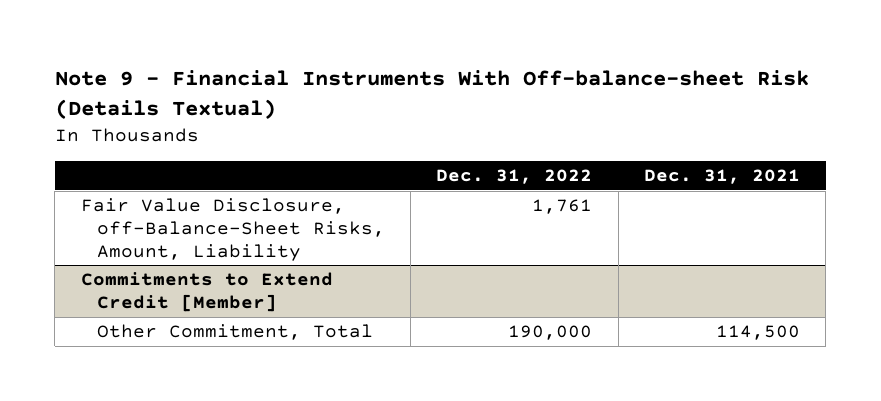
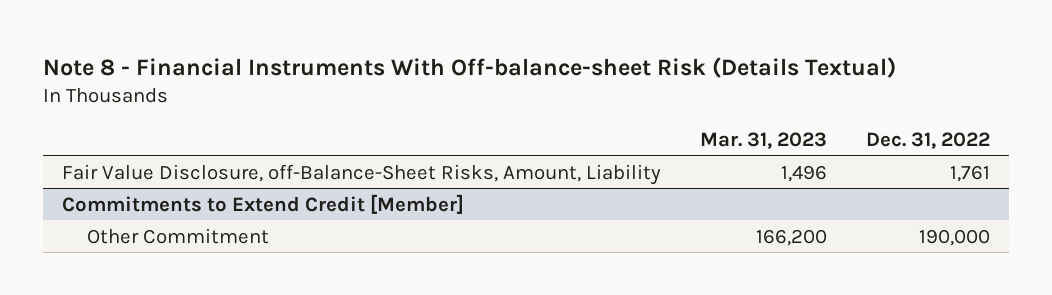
- Note 9 - Financial Instruments With Off-balance-sheet Risk (Details Textual)
+ Note 8 - Financial Instruments With Off-balance-sheet Risk (Details Textual)
- | Dec. 31, 2022 | Dec. 31, 2021
+ | Mar. 31, 2023 | Dec. 31, 2022
@ Commitments to Extend Credit [Member]
- Other Commitment, Total | 190,000 | 114,500
+ Other Commitment | 166,200 | 190,000

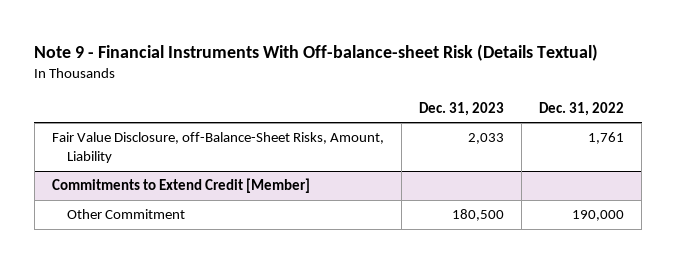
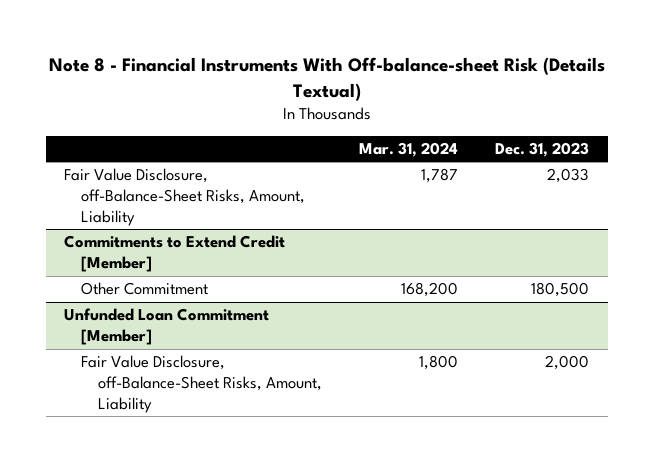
- Note 9 - Financial Instruments With Off-balance-sheet Risk (Details Textual)
+ Note 8 - Financial Instruments With Off-balance-sheet Risk (Details Textual)
- | Dec. 31, 2023 | Dec. 31, 2022
+ | Mar. 31, 2024 | Dec. 31, 2023
+ Unfunded Loan Commitment [Member]
+ Fair Value Disclosure, off-Balance-Sheet Risks, Amount, Liability | 1,800 | 2,000

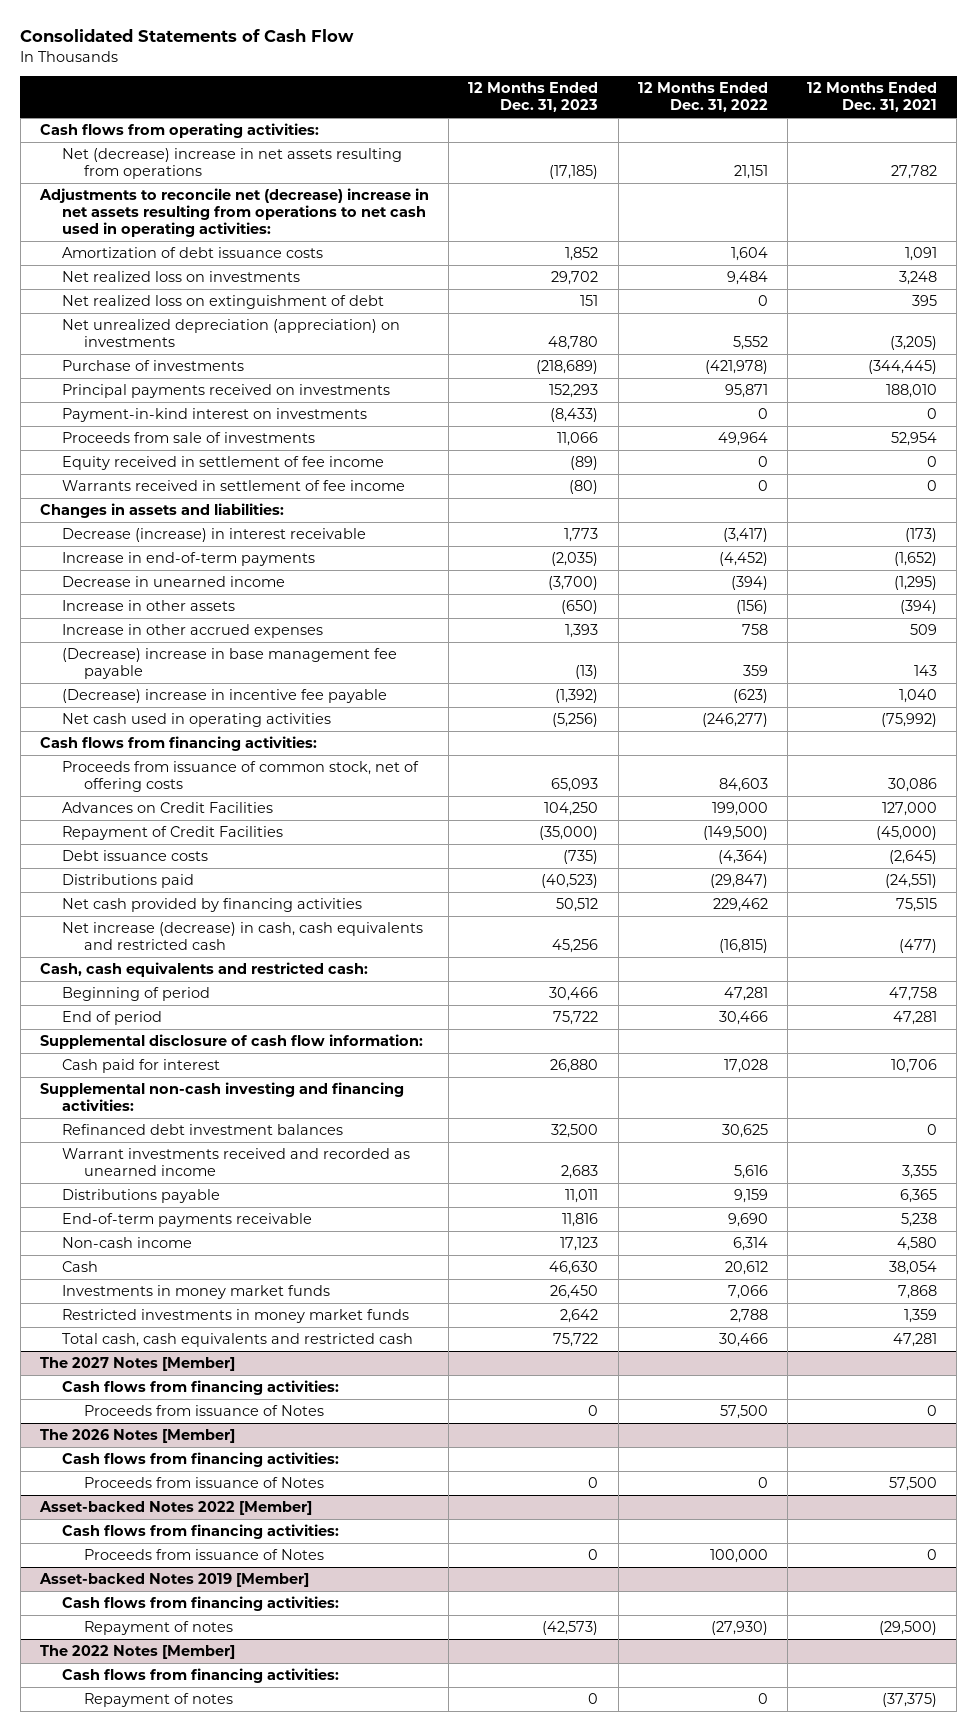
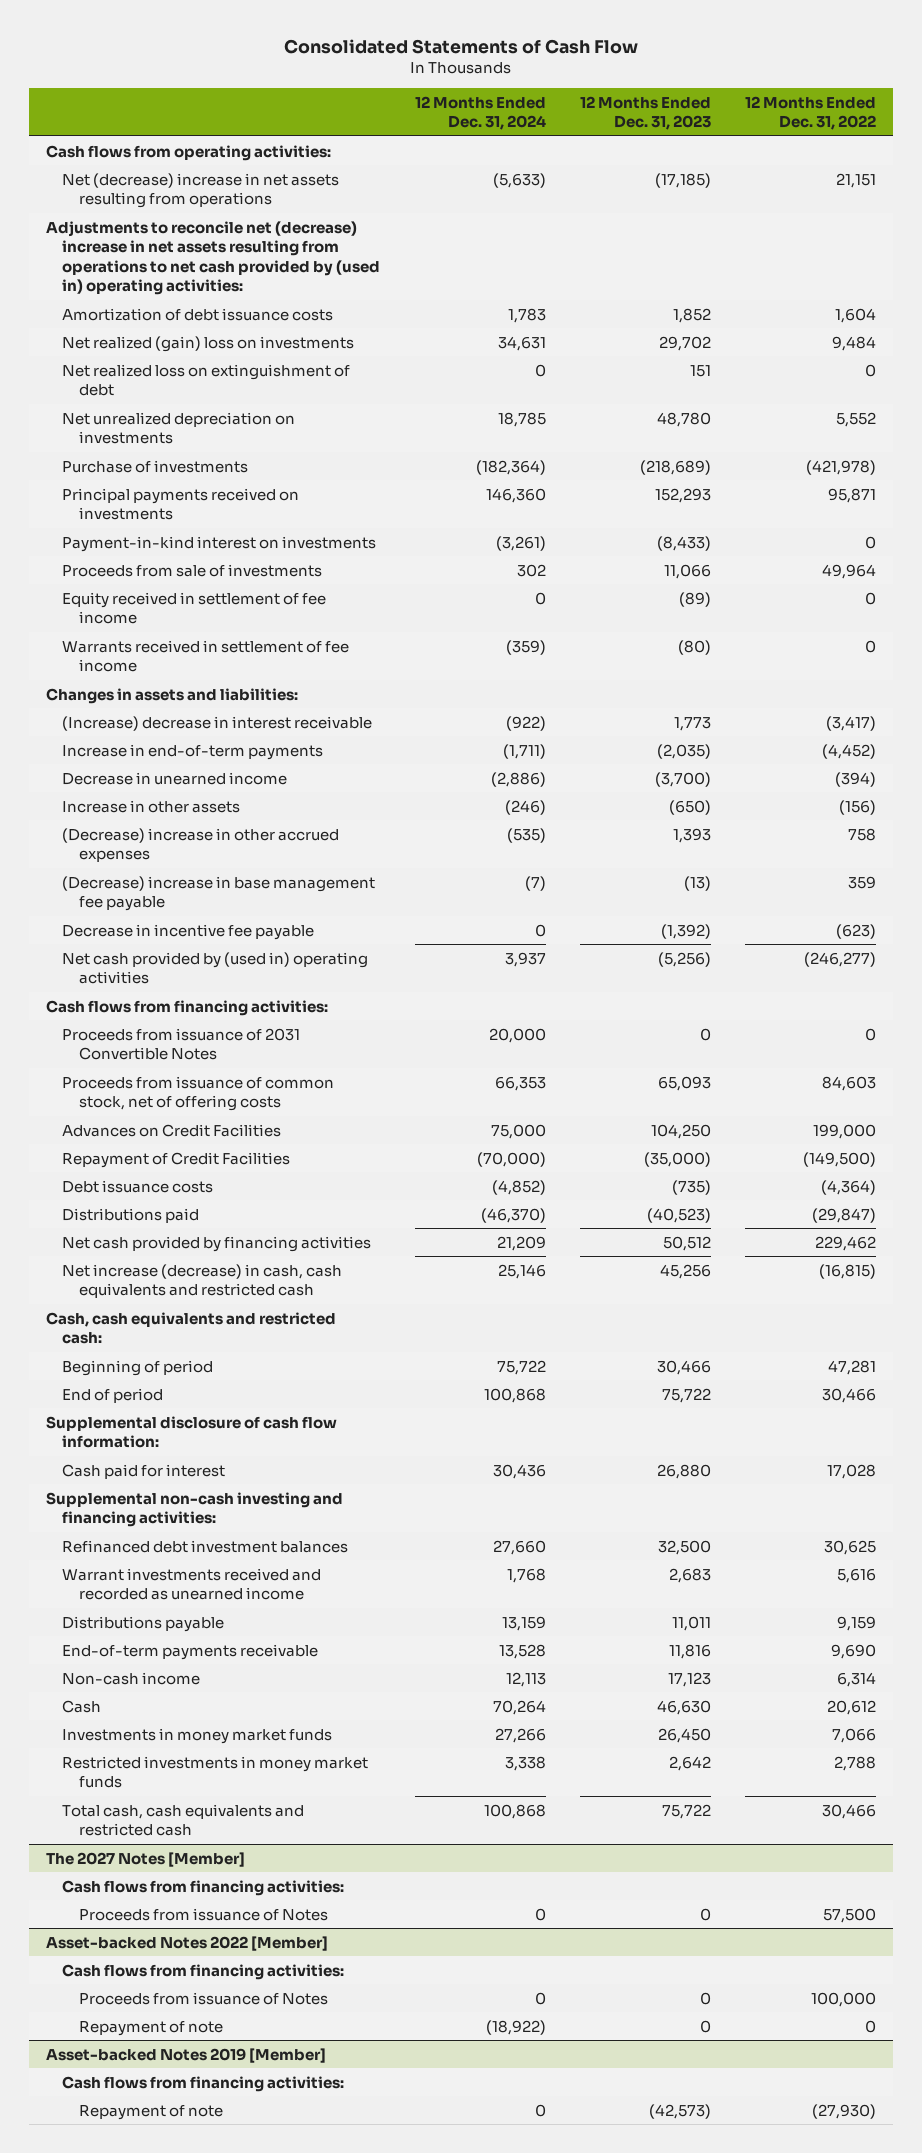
- | 12 Months Ended Dec. 31, 2023 | 12 Months Ended Dec. 31, 2022 | 12 Months Ended Dec. 31, 2021
+ | 12 Months Ended Dec. 31, 2024 | 12 Months Ended Dec. 31, 2023 | 12 Months Ended Dec. 31, 2022
- Adjustments to reconcile net (decrease) increase in net assets resulting from operations to net cash used in operating activities:
+ Adjustments to reconcile net (decrease) increase in net assets resulting from operations to net cash provided by (used in) operating activities:
- Net realized loss on investments | 29,702 | 9,484 | 3,248
+ Net realized (gain) loss on investments | 34,631 | 29,702 | 9,484
- Net unrealized depreciation (appreciation) on investments | 48,780 | 5,552 | (3,205)
+ Net unrealized depreciation on investments | 18,785 | 48,780 | 5,552
- Decrease (increase) in interest receivable | 1,773 | (3,417) | (173)
+ (Increase) decrease in interest receivable | (922) | 1,773 | (3,417)
- Increase in other accrued expenses | 1,393 | 758 | 509
+ (Decrease) increase in other accrued expenses | (535) | 1,393 | 758
- (Decrease) increase in incentive fee payable | (1,392) | (623) | 1,040
- Net cash used in operating activities | (5,256) | (246,277) | (75,992)
+ Decrease in incentive fee payable | 0 | (1,392) | (623)
+ Net cash provided by (used in) operating activities | 3,937 | (5,256) | (246,277)
+ Proceeds from issuance of 2031 Convertible Notes | 20,000 | 0 | 0
- The 2026 Notes [Member]
- Cash flows from financing activities:
- Proceeds from issuance of Notes | 0 | 0 | 57,500
@ Asset-backed Notes 2022 [Member]
+ Repayment of note | (18,922) | 0 | 0
@ Asset-backed Notes 2019 [Member]
- Repayment of notes | (42,573) | (27,930) | (29,500)
- The 2022 Notes [Member]
- Cash flows from financing activities:
- Repayment of notes | 0 | 0 | (37,375)
@ Asset-backed Notes 2019 [Member]
+ Repayment of note | 0 | (42,573) | (27,930)

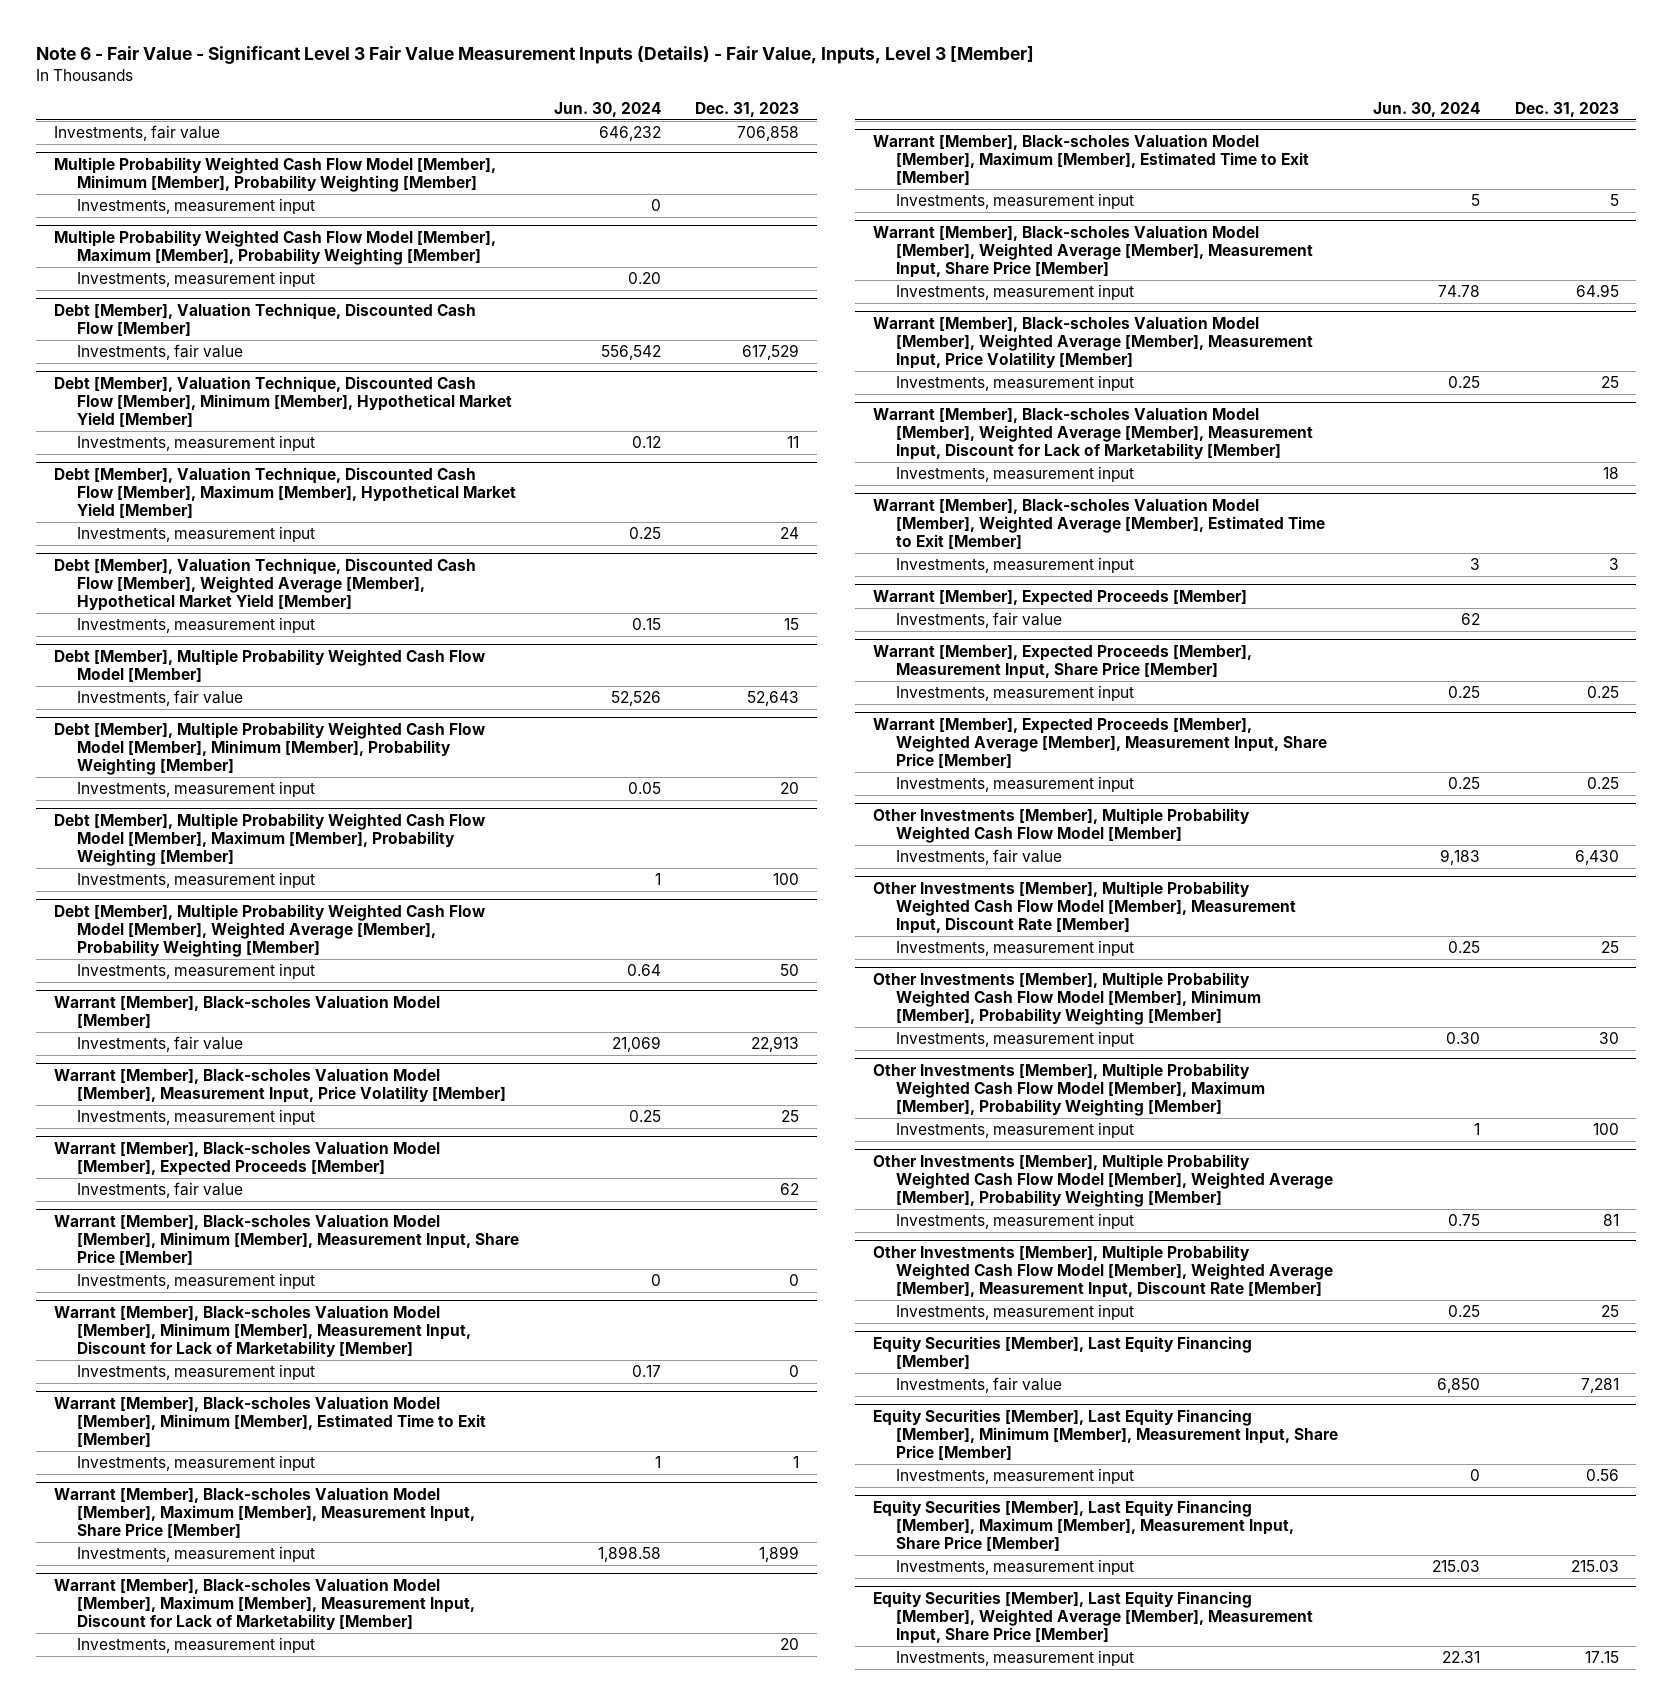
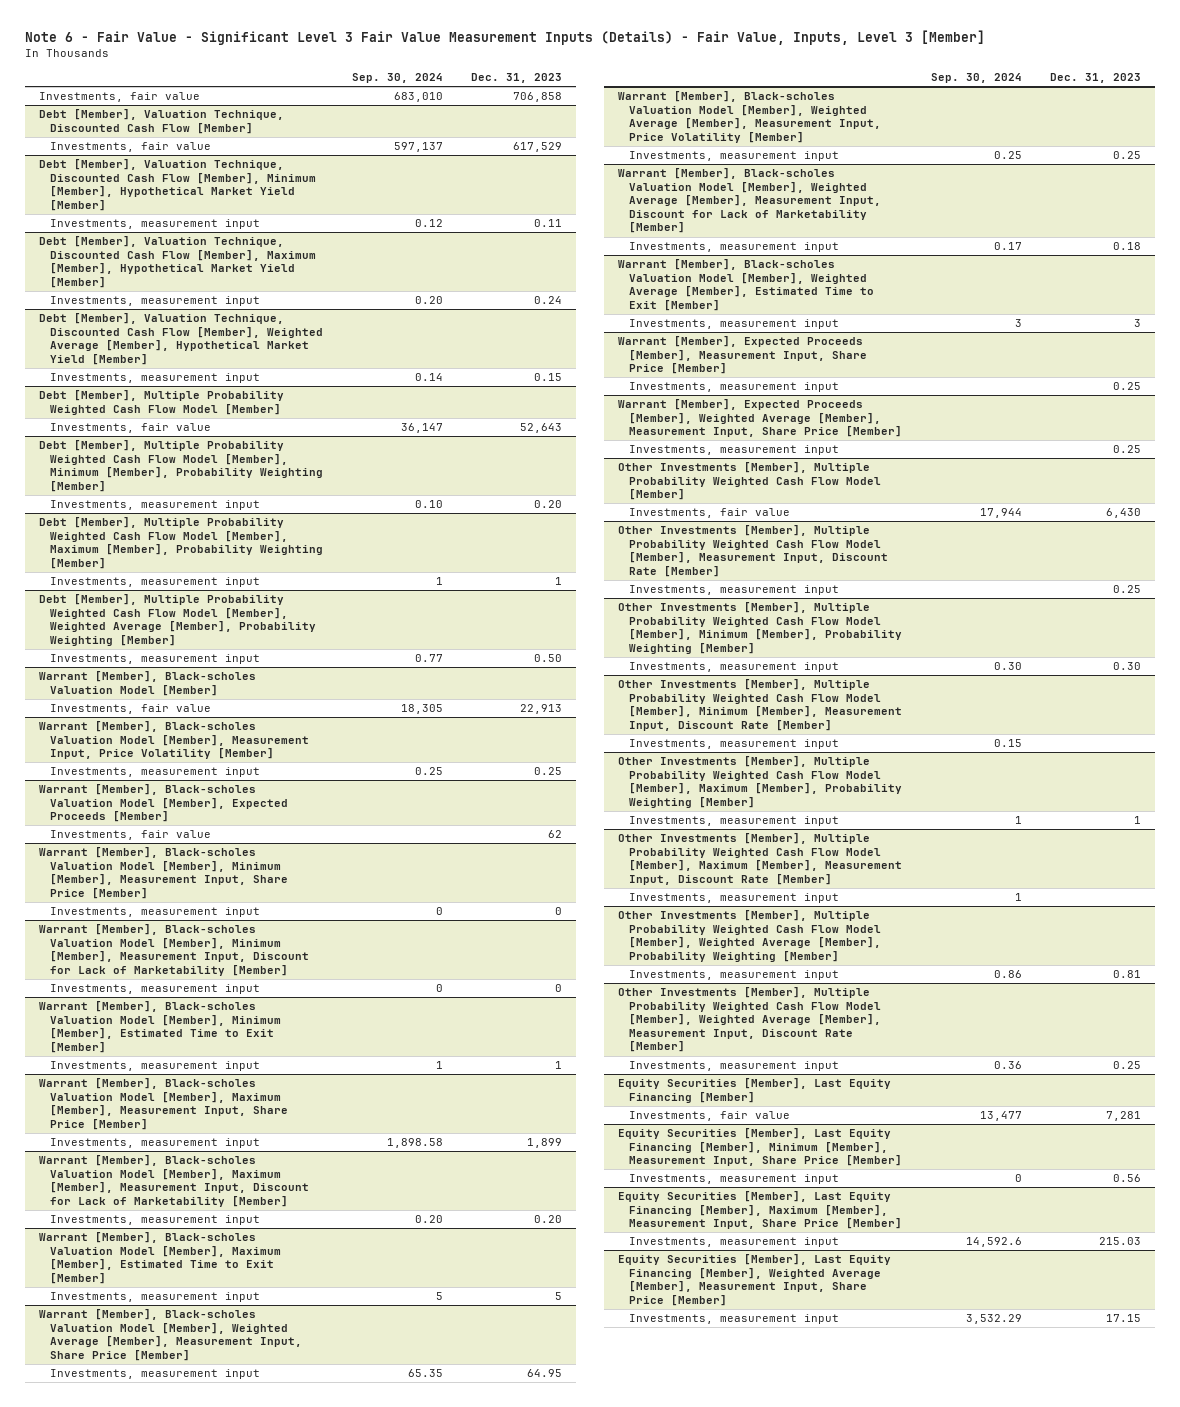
- | Jun. 30, 2024 | Dec. 31, 2023
+ | Sep. 30, 2024 | Dec. 31, 2023
- Multiple Probability Weighted Cash Flow Model [Member], Minimum [Member], Probability Weighting [Member]
- Investments, measurement input | 0 |
- Multiple Probability Weighted Cash Flow Model [Member], Maximum [Member], Probability Weighting [Member]
- Investments, measurement input | 0.20 |
@ Debt [Member], Valuation Technique, Discounted Cash Flow [Member], Minimum [Member], Hypothetical Market Yield [Member]
- Investments, measurement input | 0.12 | 11
+ Investments, measurement input | 0.12 | 0.11
@ Debt [Member], Valuation Technique, Discounted Cash Flow [Member], Maximum [Member], Hypothetical Market Yield [Member]
- Investments, measurement input | 0.25 | 24
+ Investments, measurement input | 0.20 | 0.24
@ Debt [Member], Valuation Technique, Discounted Cash Flow [Member], Weighted Average [Member], Hypothetical Market Yield [Member]
- Investments, measurement input | 0.15 | 15
+ Investments, measurement input | 0.14 | 0.15
@ Debt [Member], Multiple Probability Weighted Cash Flow Model [Member], Minimum [Member], Probability Weighting [Member]
- Investments, measurement input | 0.05 | 20
+ Investments, measurement input | 0.10 | 0.20
@ Debt [Member], Multiple Probability Weighted Cash Flow Model [Member], Maximum [Member], Probability Weighting [Member]
- Investments, measurement input | 1 | 100
+ Investments, measurement input | 1 | 1
@ Debt [Member], Multiple Probability Weighted Cash Flow Model [Member], Weighted Average [Member], Probability Weighting [Member]
- Investments, measurement input | 0.64 | 50
+ Investments, measurement input | 0.77 | 0.50
@ Warrant [Member], Black-scholes Valuation Model [Member], Measurement Input, Price Volatility [Member]
- Investments, measurement input | 0.25 | 25
+ Investments, measurement input | 0.25 | 0.25
@ Warrant [Member], Black-scholes Valuation Model [Member], Maximum [Member], Measurement Input, Discount for Lack of Marketability [Member]
- Investments, measurement input | | 20
+ Investments, measurement input | 0.20 | 0.20
@ Warrant [Member], Black-scholes Valuation Model [Member], Weighted Average [Member], Measurement Input, Price Volatility [Member]
- Investments, measurement input | 0.25 | 25
+ Investments, measurement input | 0.25 | 0.25
@ Warrant [Member], Black-scholes Valuation Model [Member], Weighted Average [Member], Measurement Input, Discount for Lack of Marketability [Member]
- Investments, measurement input | | 18
+ Investments, measurement input | 0.17 | 0.18
- Warrant [Member], Expected Proceeds [Member]
- Investments, fair value | 62 |
@ Other Investments [Member], Multiple Probability Weighted Cash Flow Model [Member], Measurement Input, Discount Rate [Member]
- Investments, measurement input | 0.25 | 25
+ Investments, measurement input | | 0.25
@ Other Investments [Member], Multiple Probability Weighted Cash Flow Model [Member], Minimum [Member], Probability Weighting [Member]
- Investments, measurement input | 0.30 | 30
+ Investments, measurement input | 0.30 | 0.30
+ Other Investments [Member], Multiple Probability Weighted Cash Flow Model [Member], Minimum [Member], Measurement Input, Discount Rate [Member]
+ Investments, measurement input | 0.15 |
@ Other Investments [Member], Multiple Probability Weighted Cash Flow Model [Member], Maximum [Member], Probability Weighting [Member]
- Investments, measurement input | 1 | 100
+ Investments, measurement input | 1 | 1
+ Other Investments [Member], Multiple Probability Weighted Cash Flow Model [Member], Maximum [Member], Measurement Input, Discount Rate [Member]
+ Investments, measurement input | 1 |
@ Other Investments [Member], Multiple Probability Weighted Cash Flow Model [Member], Weighted Average [Member], Probability Weighting [Member]
- Investments, measurement input | 0.75 | 81
+ Investments, measurement input | 0.86 | 0.81
@ Other Investments [Member], Multiple Probability Weighted Cash Flow Model [Member], Weighted Average [Member], Measurement Input, Discount Rate [Member]
- Investments, measurement input | 0.25 | 25
+ Investments, measurement input | 0.36 | 0.25

